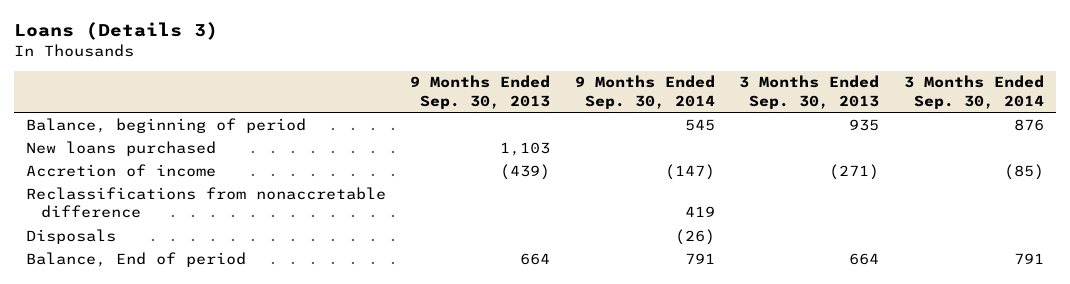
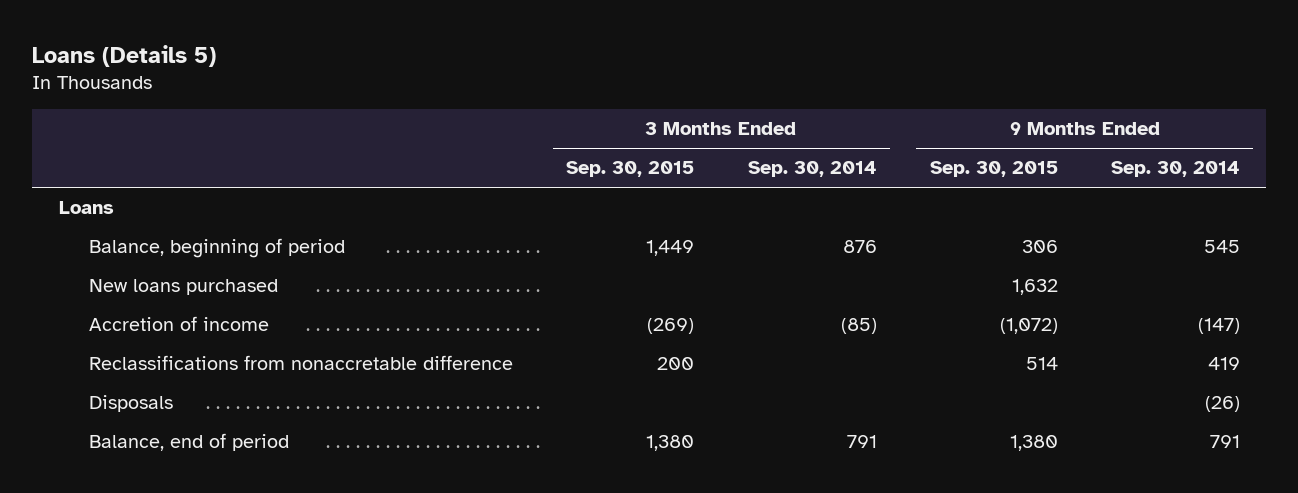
- Loans (Details 3)
+ Loans (Details 5)
- | 9 Months Ended Sep. 30, 2013 | 9 Months Ended Sep. 30, 2014 | 3 Months Ended Sep. 30, 2013 | 3 Months Ended Sep. 30, 2014
+ | 3 Months Ended Sep. 30, 2015 | 3 Months Ended Sep. 30, 2014 | 9 Months Ended Sep. 30, 2015 | 9 Months Ended Sep. 30, 2014
+ Loans
- Balance, End of period | 664 | 791 | 664 | 791
+ Balance, end of period | 1,380 | 791 | 1,380 | 791

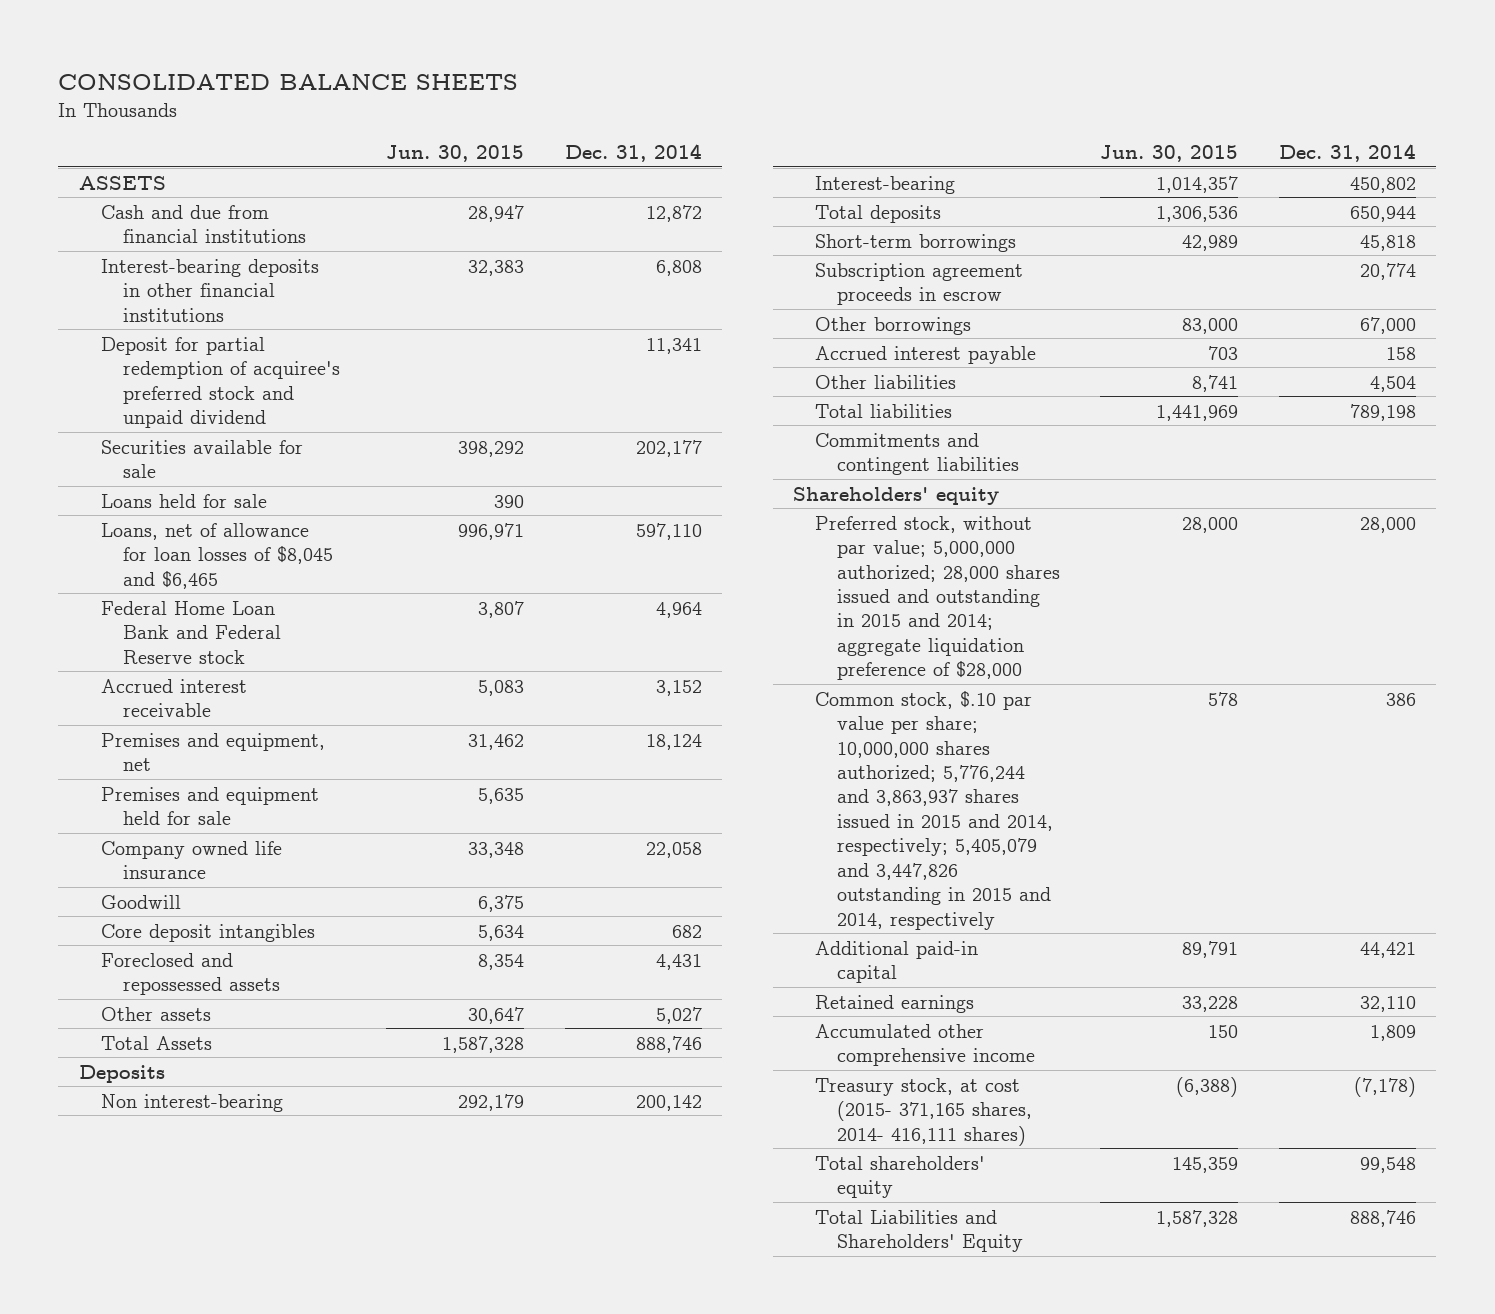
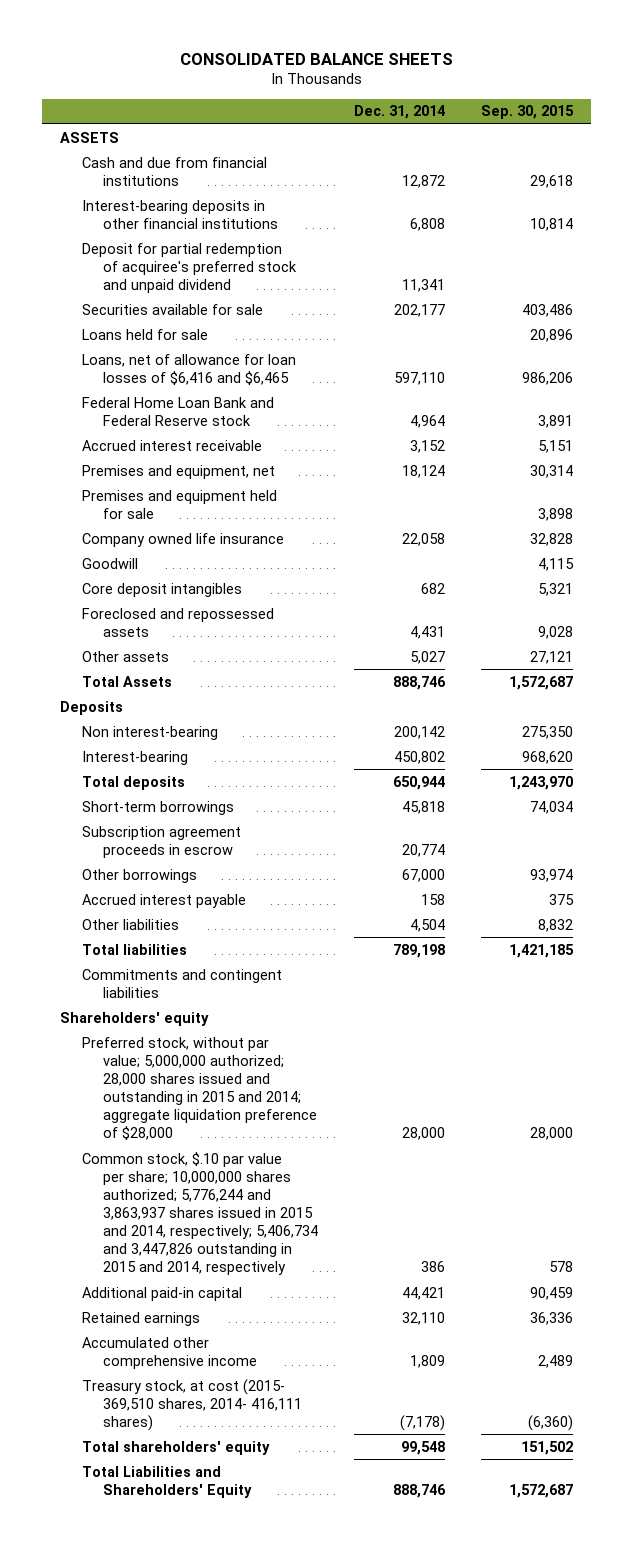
- | Jun. 30, 2015 | Dec. 31, 2014
+ | Dec. 31, 2014 | Sep. 30, 2015
- Loans, net of allowance for loan losses of $8,045 and $6,465 | 996,971 | 597,110
+ Loans, net of allowance for loan losses of $6,416 and $6,465 | 597,110 | 986,206
- Common stock, $.10 par value per share; 10,000,000 shares authorized; 5,776,244 and 3,863,937 shares issued in 2015 and 2014, respectively; 5,405,079 and 3,447,826 outstanding in 2015 and 2014, respectively | 578 | 386
+ Common stock, $.10 par value per share; 10,000,000 shares authorized; 5,776,244 and 3,863,937 shares issued in 2015 and 2014, respectively; 5,406,734 and 3,447,826 outstanding in 2015 and 2014, respectively | 386 | 578
- Treasury stock, at cost (2015- 371,165 shares, 2014- 416,111 shares) | (6,388) | (7,178)
+ Treasury stock, at cost (2015- 369,510 shares, 2014- 416,111 shares) | (7,178) | (6,360)

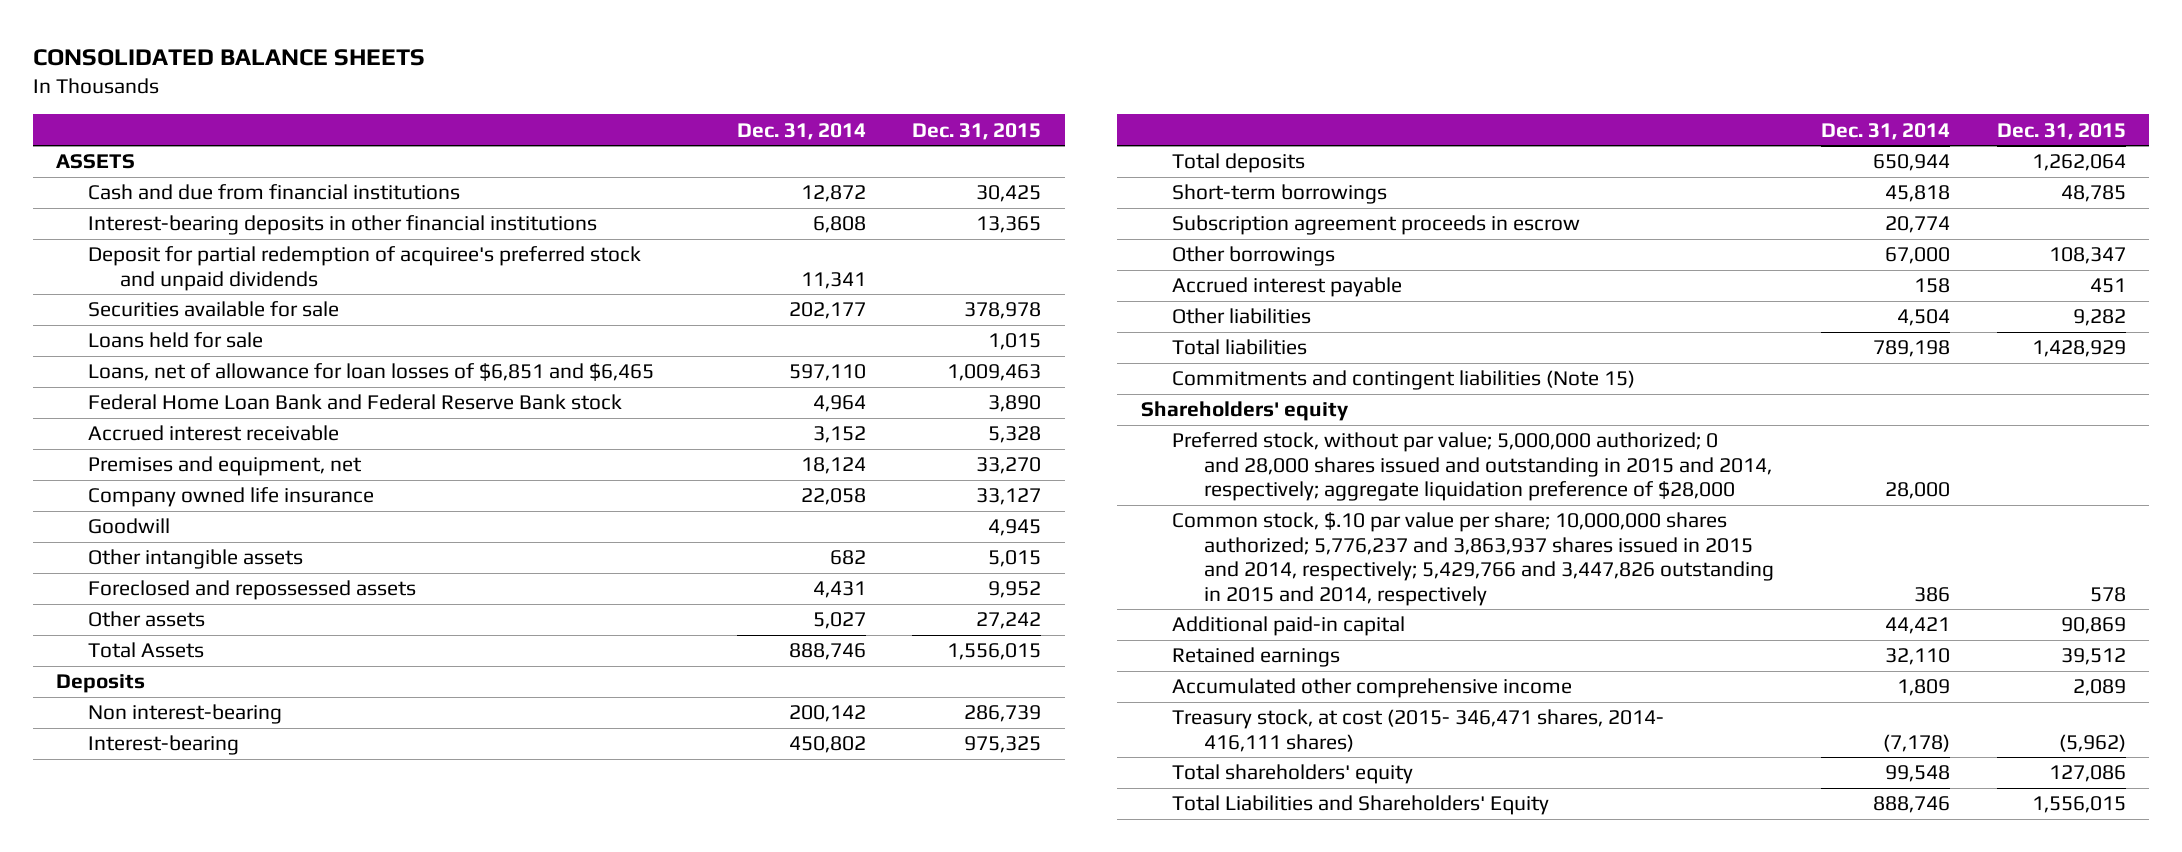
- | Dec. 31, 2014 | Sep. 30, 2015
+ | Dec. 31, 2014 | Dec. 31, 2015
- Deposit for partial redemption of acquiree's preferred stock and unpaid dividend | 11,341 |
+ Deposit for partial redemption of acquiree's preferred stock and unpaid dividends | 11,341 |
- Loans, net of allowance for loan losses of $6,416 and $6,465 | 597,110 | 986,206
- Federal Home Loan Bank and Federal Reserve stock | 4,964 | 3,891
+ Loans, net of allowance for loan losses of $6,851 and $6,465 | 597,110 | 1,009,463
+ Federal Home Loan Bank and Federal Reserve Bank stock | 4,964 | 3,890
- Premises and equipment held for sale | | 3,898
- Core deposit intangibles | 682 | 5,321
+ Other intangible assets | 682 | 5,015
- Commitments and contingent liabilities
+ Commitments and contingent liabilities (Note 15)
- Preferred stock, without par value; 5,000,000 authorized; 28,000 shares issued and outstanding in 2015 and 2014; aggregate liquidation preference of $28,000 | 28,000 | 28,000
- Common stock, $.10 par value per share; 10,000,000 shares authorized; 5,776,244 and 3,863,937 shares issued in 2015 and 2014, respectively; 5,406,734 and 3,447,826 outstanding in 2015 and 2014, respectively | 386 | 578
+ Preferred stock, without par value; 5,000,000 authorized; 0 and 28,000 shares issued and outstanding in 2015 and 2014, respectively; aggregate liquidation preference of $28,000 | 28,000 |
+ Common stock, $.10 par value per share; 10,000,000 shares authorized; 5,776,237 and 3,863,937 shares issued in 2015 and 2014, respectively; 5,429,766 and 3,447,826 outstanding in 2015 and 2014, respectively | 386 | 578
- Treasury stock, at cost (2015- 369,510 shares, 2014- 416,111 shares) | (7,178) | (6,360)
+ Treasury stock, at cost (2015- 346,471 shares, 2014- 416,111 shares) | (7,178) | (5,962)

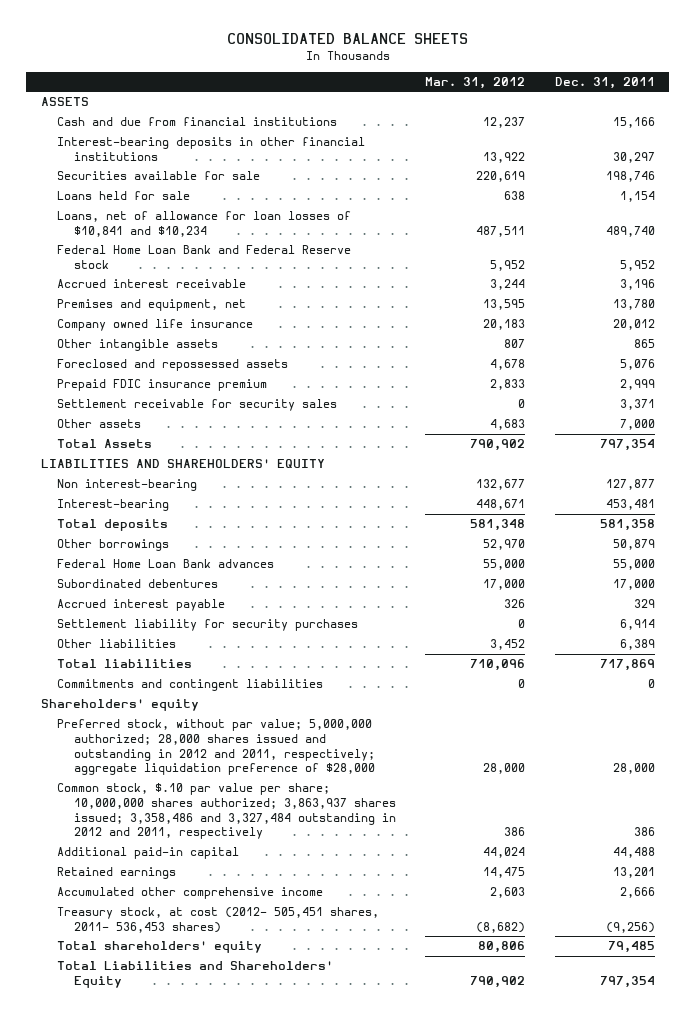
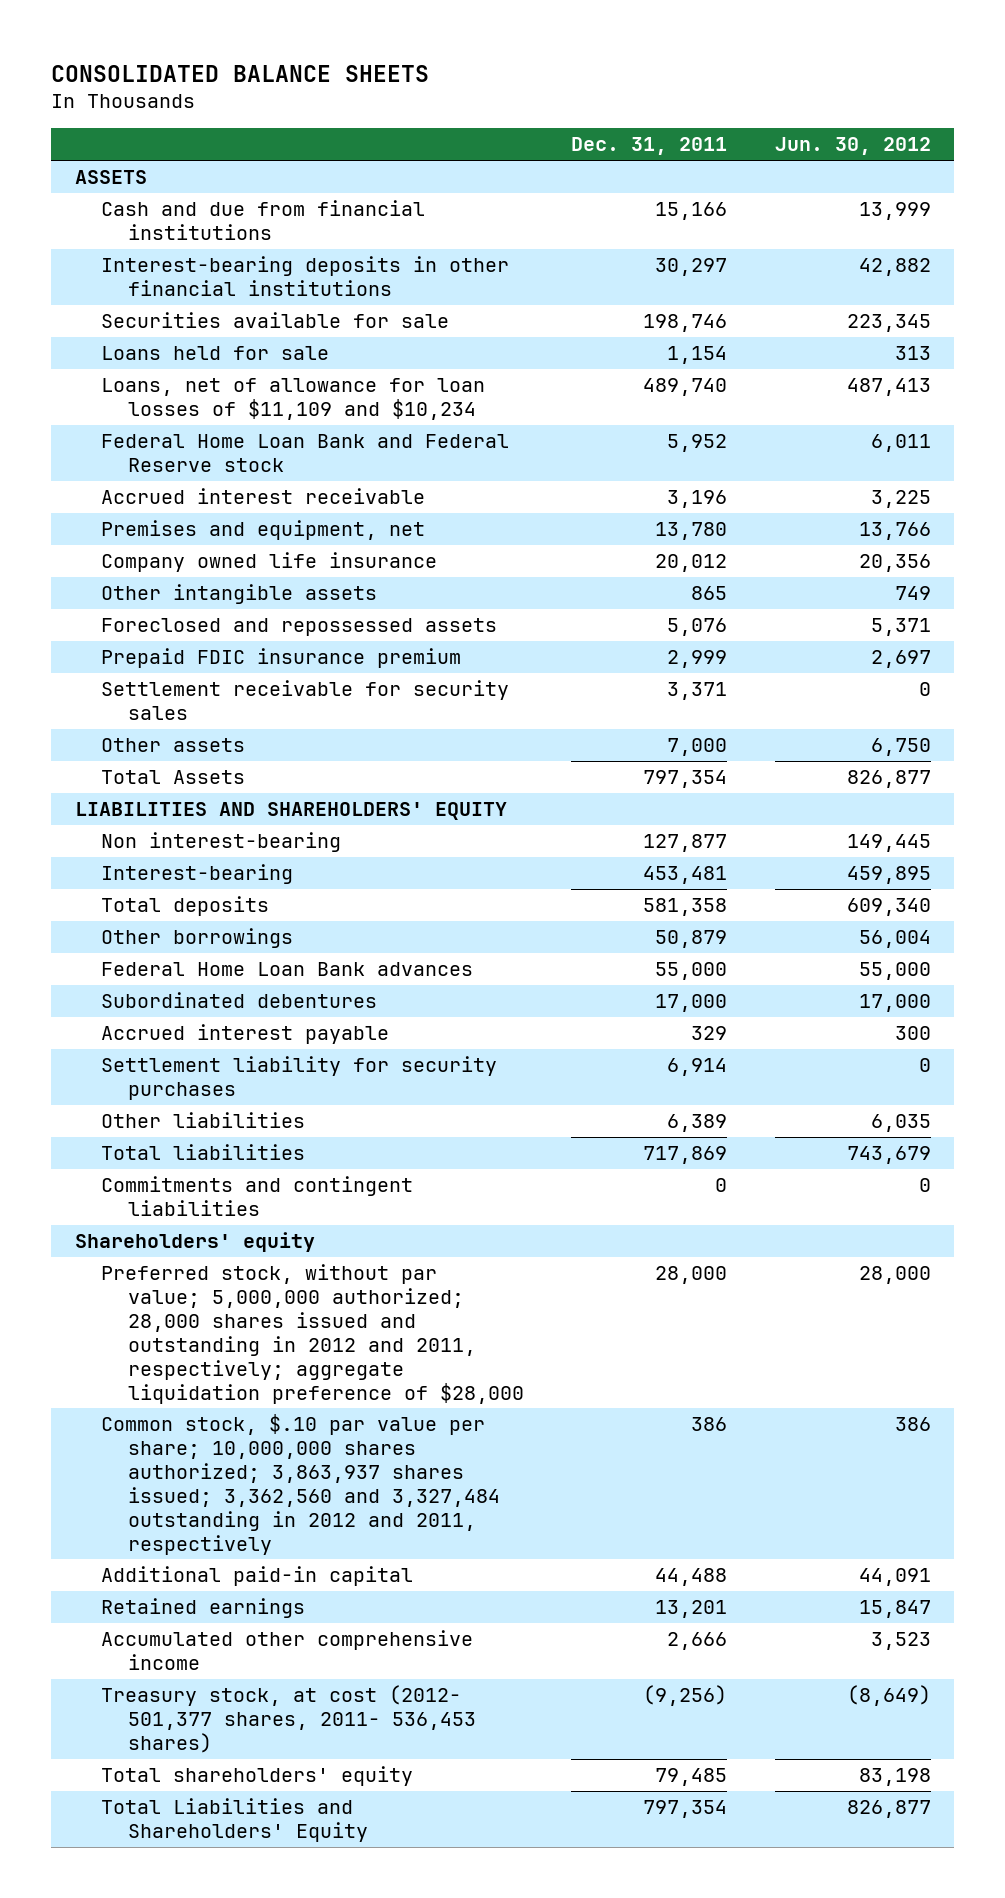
- | Mar. 31, 2012 | Dec. 31, 2011
+ | Dec. 31, 2011 | Jun. 30, 2012
- Loans, net of allowance for loan losses of $10,841 and $10,234 | 487,511 | 489,740
+ Loans, net of allowance for loan losses of $11,109 and $10,234 | 489,740 | 487,413
- Common stock, $.10 par value per share; 10,000,000 shares authorized; 3,863,937 shares issued; 3,358,486 and 3,327,484 outstanding in 2012 and 2011, respectively | 386 | 386
+ Common stock, $.10 par value per share; 10,000,000 shares authorized; 3,863,937 shares issued; 3,362,560 and 3,327,484 outstanding in 2012 and 2011, respectively | 386 | 386
- Treasury stock, at cost (2012- 505,451 shares, 2011- 536,453 shares) | (8,682) | (9,256)
+ Treasury stock, at cost (2012- 501,377 shares, 2011- 536,453 shares) | (9,256) | (8,649)

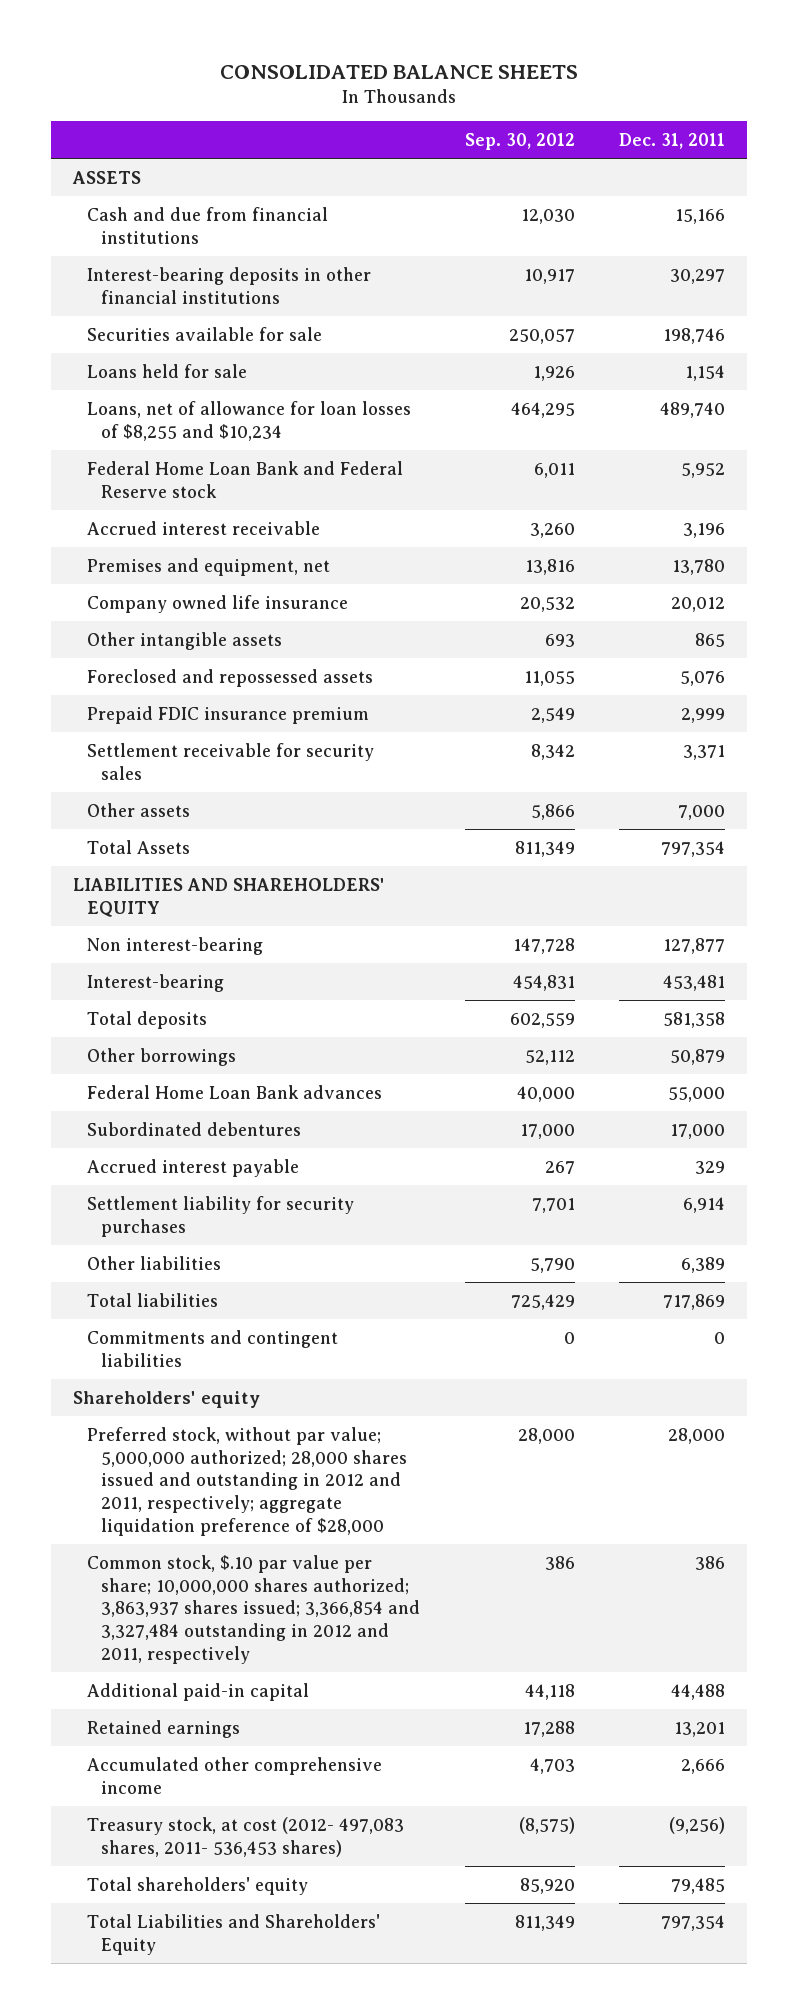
- | Dec. 31, 2011 | Jun. 30, 2012
+ | Sep. 30, 2012 | Dec. 31, 2011
- Loans, net of allowance for loan losses of $11,109 and $10,234 | 489,740 | 487,413
+ Loans, net of allowance for loan losses of $8,255 and $10,234 | 464,295 | 489,740
- Common stock, $.10 par value per share; 10,000,000 shares authorized; 3,863,937 shares issued; 3,362,560 and 3,327,484 outstanding in 2012 and 2011, respectively | 386 | 386
+ Common stock, $.10 par value per share; 10,000,000 shares authorized; 3,863,937 shares issued; 3,366,854 and 3,327,484 outstanding in 2012 and 2011, respectively | 386 | 386
- Treasury stock, at cost (2012- 501,377 shares, 2011- 536,453 shares) | (9,256) | (8,649)
+ Treasury stock, at cost (2012- 497,083 shares, 2011- 536,453 shares) | (8,575) | (9,256)

